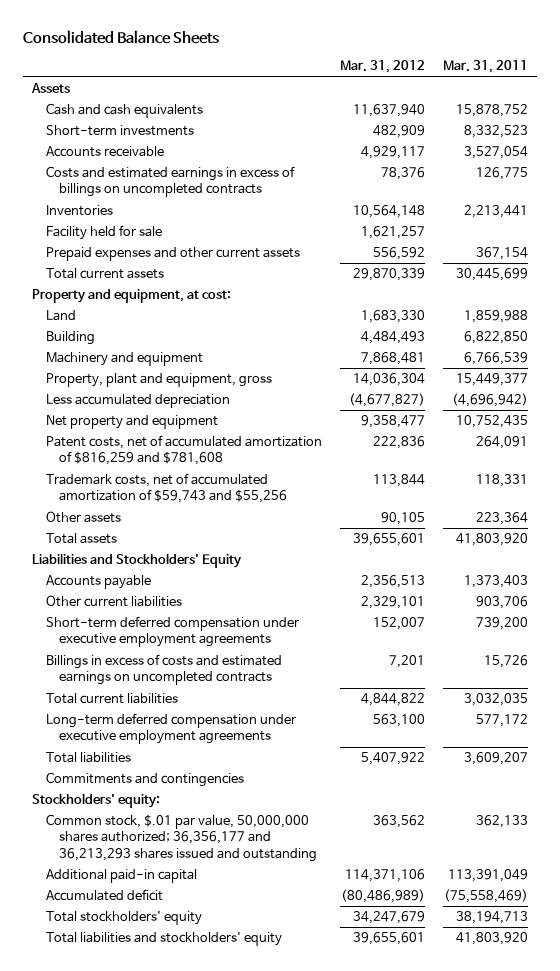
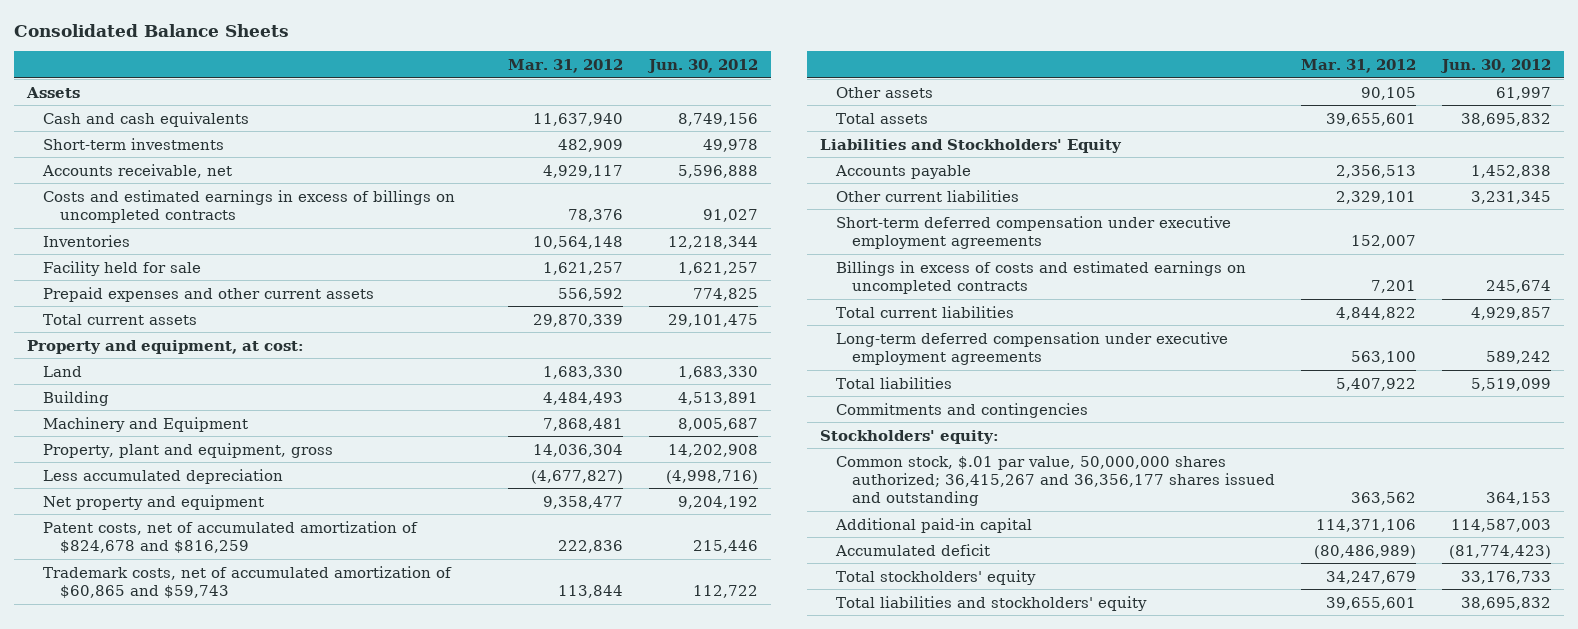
- | Mar. 31, 2012 | Mar. 31, 2011
+ | Mar. 31, 2012 | Jun. 30, 2012
- Accounts receivable | 4,929,117 | 3,527,054
+ Accounts receivable, net | 4,929,117 | 5,596,888
- Machinery and equipment | 7,868,481 | 6,766,539
+ Machinery and Equipment | 7,868,481 | 8,005,687
- Patent costs, net of accumulated amortization of $816,259 and $781,608 | 222,836 | 264,091
- Trademark costs, net of accumulated amortization of $59,743 and $55,256 | 113,844 | 118,331
+ Patent costs, net of accumulated amortization of $824,678 and $816,259 | 222,836 | 215,446
+ Trademark costs, net of accumulated amortization of $60,865 and $59,743 | 113,844 | 112,722
- Common stock, $.01 par value, 50,000,000 shares authorized; 36,356,177 and 36,213,293 shares issued and outstanding | 363,562 | 362,133
+ Common stock, $.01 par value, 50,000,000 shares authorized; 36,415,267 and 36,356,177 shares issued and outstanding | 363,562 | 364,153

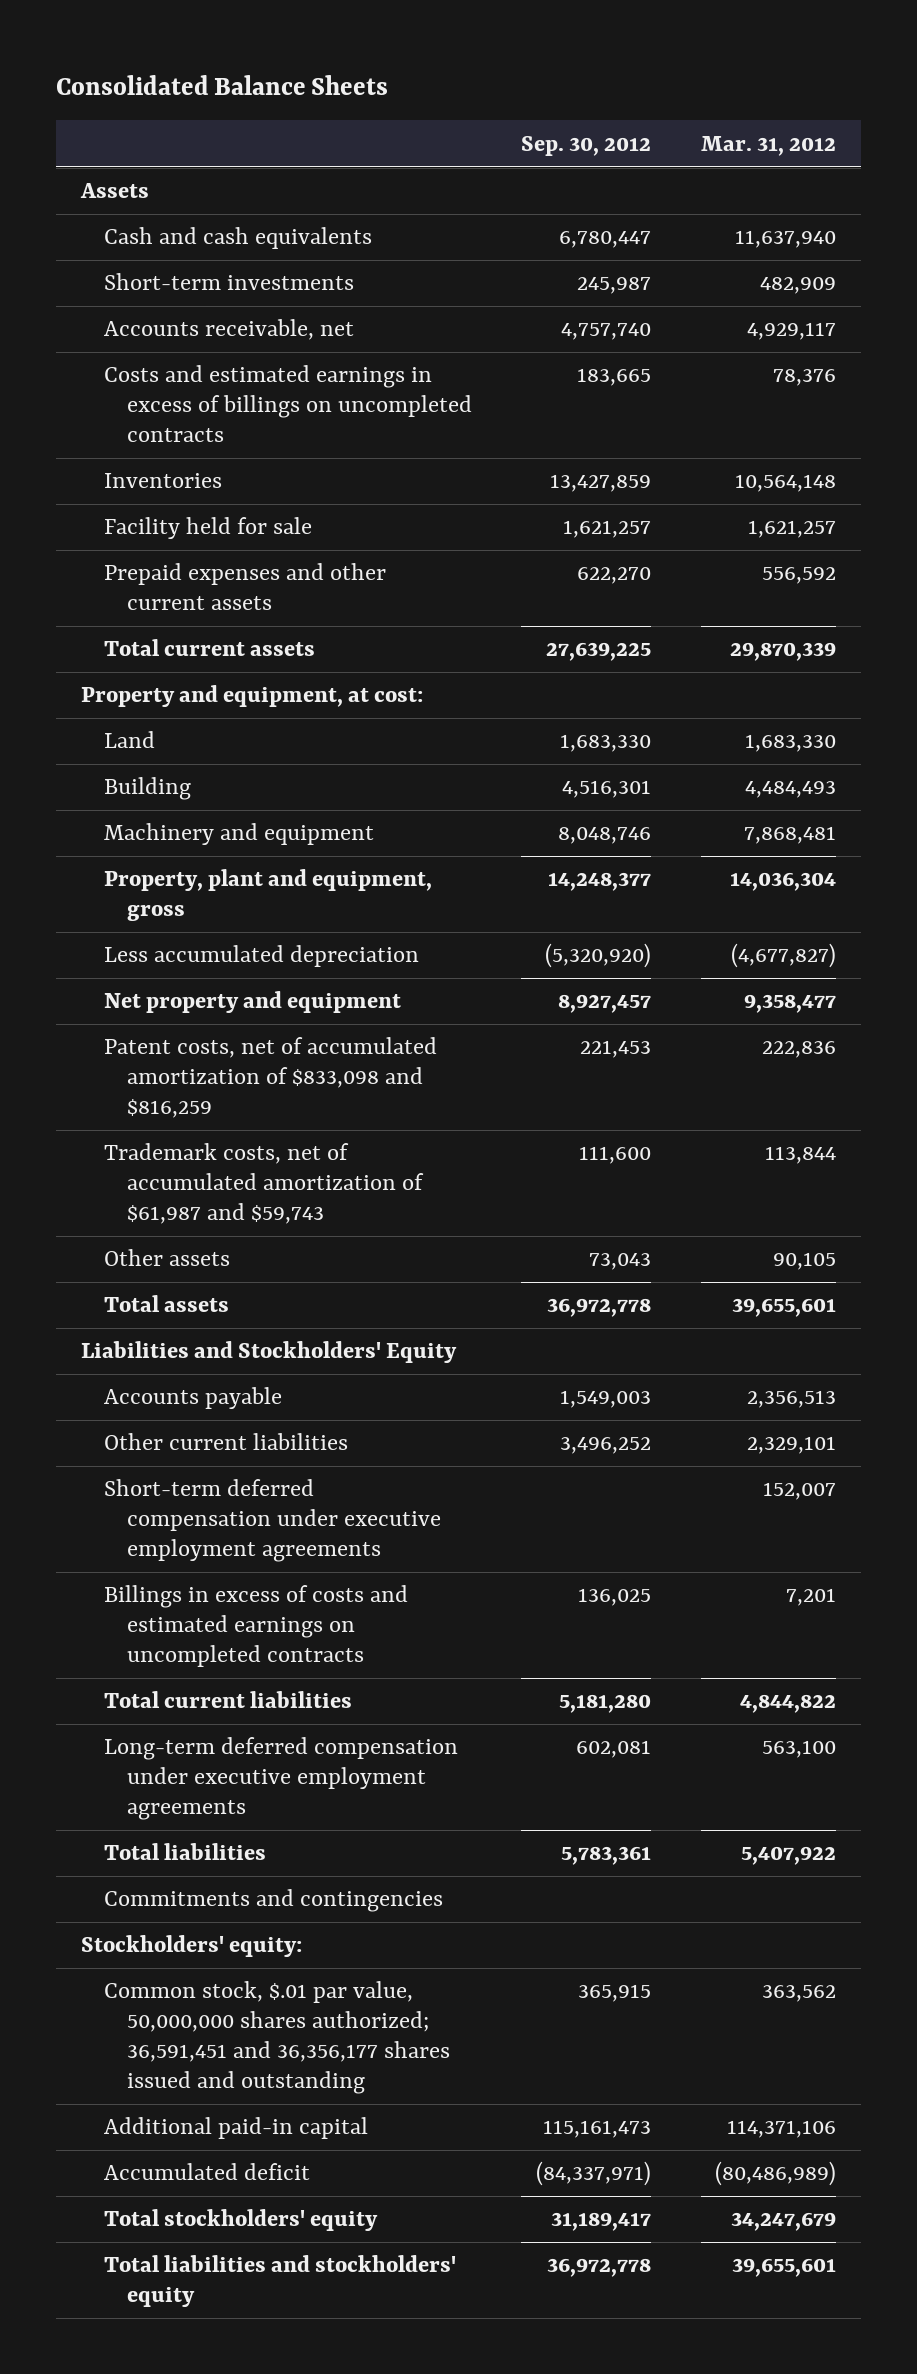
- | Mar. 31, 2012 | Jun. 30, 2012
+ | Sep. 30, 2012 | Mar. 31, 2012
- Machinery and Equipment | 7,868,481 | 8,005,687
+ Machinery and equipment | 8,048,746 | 7,868,481
- Patent costs, net of accumulated amortization of $824,678 and $816,259 | 222,836 | 215,446
- Trademark costs, net of accumulated amortization of $60,865 and $59,743 | 113,844 | 112,722
+ Patent costs, net of accumulated amortization of $833,098 and $816,259 | 221,453 | 222,836
+ Trademark costs, net of accumulated amortization of $61,987 and $59,743 | 111,600 | 113,844
- Common stock, $.01 par value, 50,000,000 shares authorized; 36,415,267 and 36,356,177 shares issued and outstanding | 363,562 | 364,153
+ Common stock, $.01 par value, 50,000,000 shares authorized; 36,591,451 and 36,356,177 shares issued and outstanding | 365,915 | 363,562

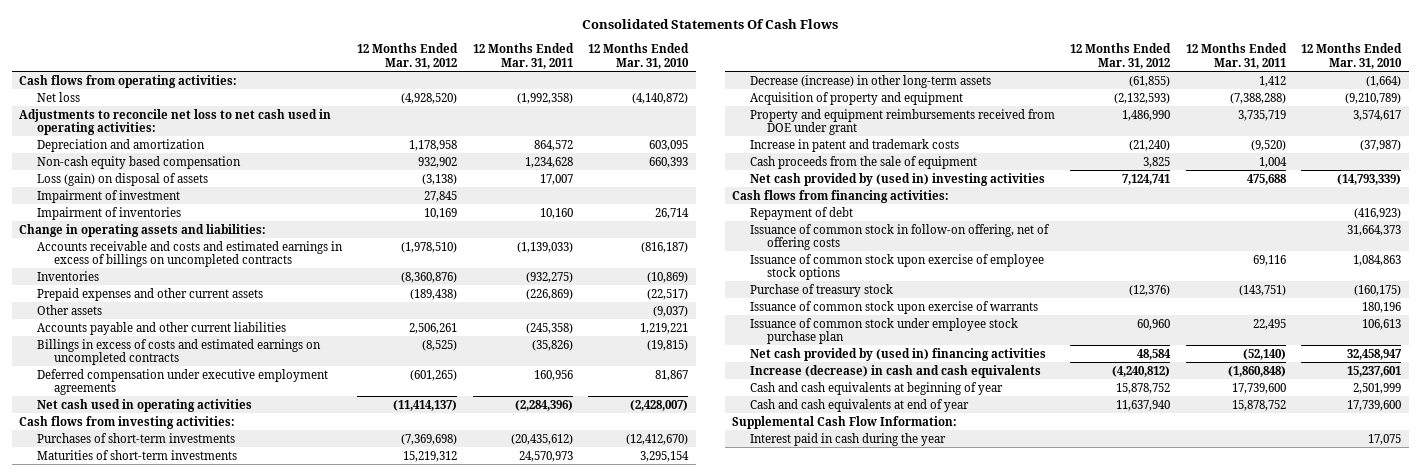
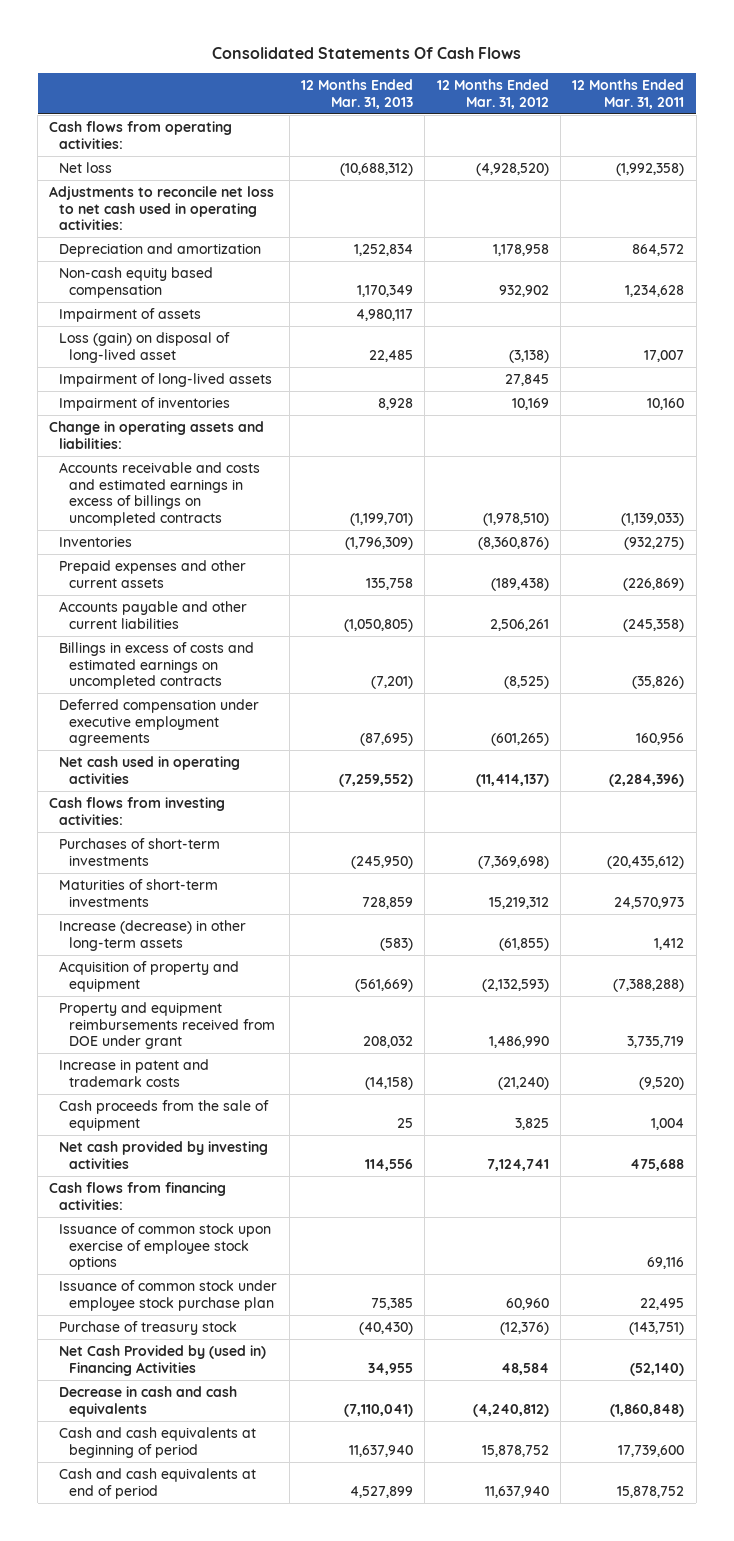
- | 12 Months Ended Mar. 31, 2012 | 12 Months Ended Mar. 31, 2011 | 12 Months Ended Mar. 31, 2010
+ | 12 Months Ended Mar. 31, 2013 | 12 Months Ended Mar. 31, 2012 | 12 Months Ended Mar. 31, 2011
- Loss (gain) on disposal of assets | (3,138) | 17,007 |
- Impairment of investment | 27,845 | |
+ Impairment of assets | 4,980,117 | |
+ Loss (gain) on disposal of long-lived asset | 22,485 | (3,138) | 17,007
+ Impairment of long-lived assets | | 27,845 |
- Other assets | | | (9,037)
- Decrease (increase) in other long-term assets | (61,855) | 1,412 | (1,664)
+ Increase (decrease) in other long-term assets | (583) | (61,855) | 1,412
- Net cash provided by (used in) investing activities | 7,124,741 | 475,688 | (14,793,339)
+ Net cash provided by investing activities | 114,556 | 7,124,741 | 475,688
- Repayment of debt | | | (416,923)
- Issuance of common stock in follow-on offering, net of offering costs | | | 31,664,373
- Issuance of common stock upon exercise of warrants | | | 180,196
- Net cash provided by (used in) financing activities | 48,584 | (52,140) | 32,458,947
- Increase (decrease) in cash and cash equivalents | (4,240,812) | (1,860,848) | 15,237,601
- Cash and cash equivalents at beginning of year | 15,878,752 | 17,739,600 | 2,501,999
- Cash and cash equivalents at end of year | 11,637,940 | 15,878,752 | 17,739,600
- Supplemental Cash Flow Information:
- Interest paid in cash during the year | | | 17,075
moved down: Purchase of treasury stock | (40,430) | (12,376) | (143,751)
+ Net Cash Provided by (used in) Financing Activities | 34,955 | 48,584 | (52,140)
+ Decrease in cash and cash equivalents | (7,110,041) | (4,240,812) | (1,860,848)
+ Cash and cash equivalents at beginning of period | 11,637,940 | 15,878,752 | 17,739,600
+ Cash and cash equivalents at end of period | 4,527,899 | 11,637,940 | 15,878,752

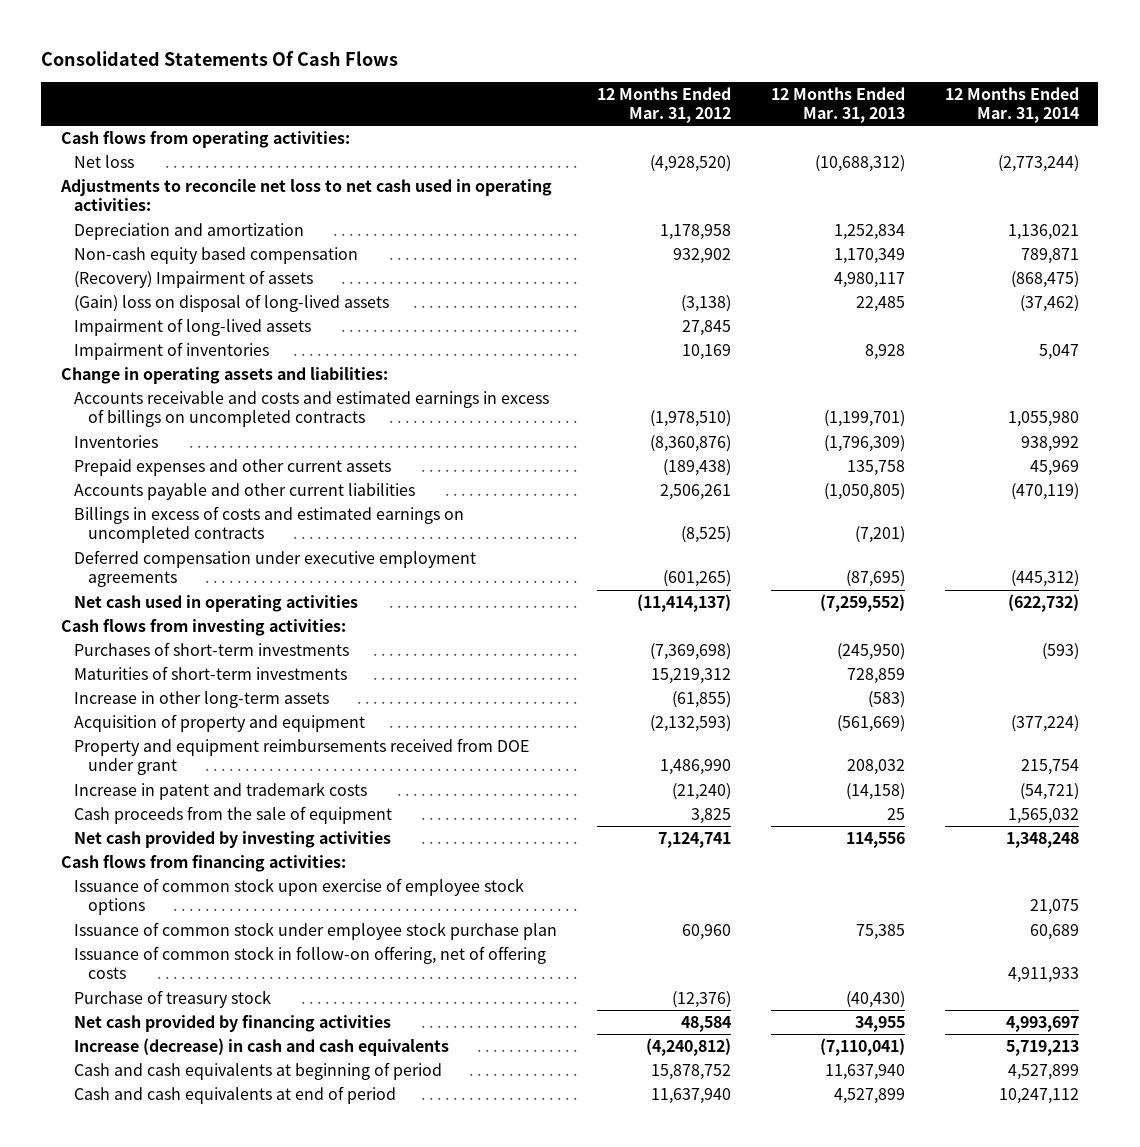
- | 12 Months Ended Mar. 31, 2013 | 12 Months Ended Mar. 31, 2012 | 12 Months Ended Mar. 31, 2011
+ | 12 Months Ended Mar. 31, 2012 | 12 Months Ended Mar. 31, 2013 | 12 Months Ended Mar. 31, 2014
- Impairment of assets | 4,980,117 | |
- Loss (gain) on disposal of long-lived asset | 22,485 | (3,138) | 17,007
+ (Recovery) Impairment of assets | | 4,980,117 | (868,475)
+ (Gain) loss on disposal of long-lived assets | (3,138) | 22,485 | (37,462)
- Increase (decrease) in other long-term assets | (583) | (61,855) | 1,412
+ Increase in other long-term assets | (61,855) | (583) |
+ Issuance of common stock in follow-on offering, net of offering costs | | | 4,911,933
- Net Cash Provided by (used in) Financing Activities | 34,955 | 48,584 | (52,140)
- Decrease in cash and cash equivalents | (7,110,041) | (4,240,812) | (1,860,848)
+ Net cash provided by financing activities | 48,584 | 34,955 | 4,993,697
+ Increase (decrease) in cash and cash equivalents | (4,240,812) | (7,110,041) | 5,719,213

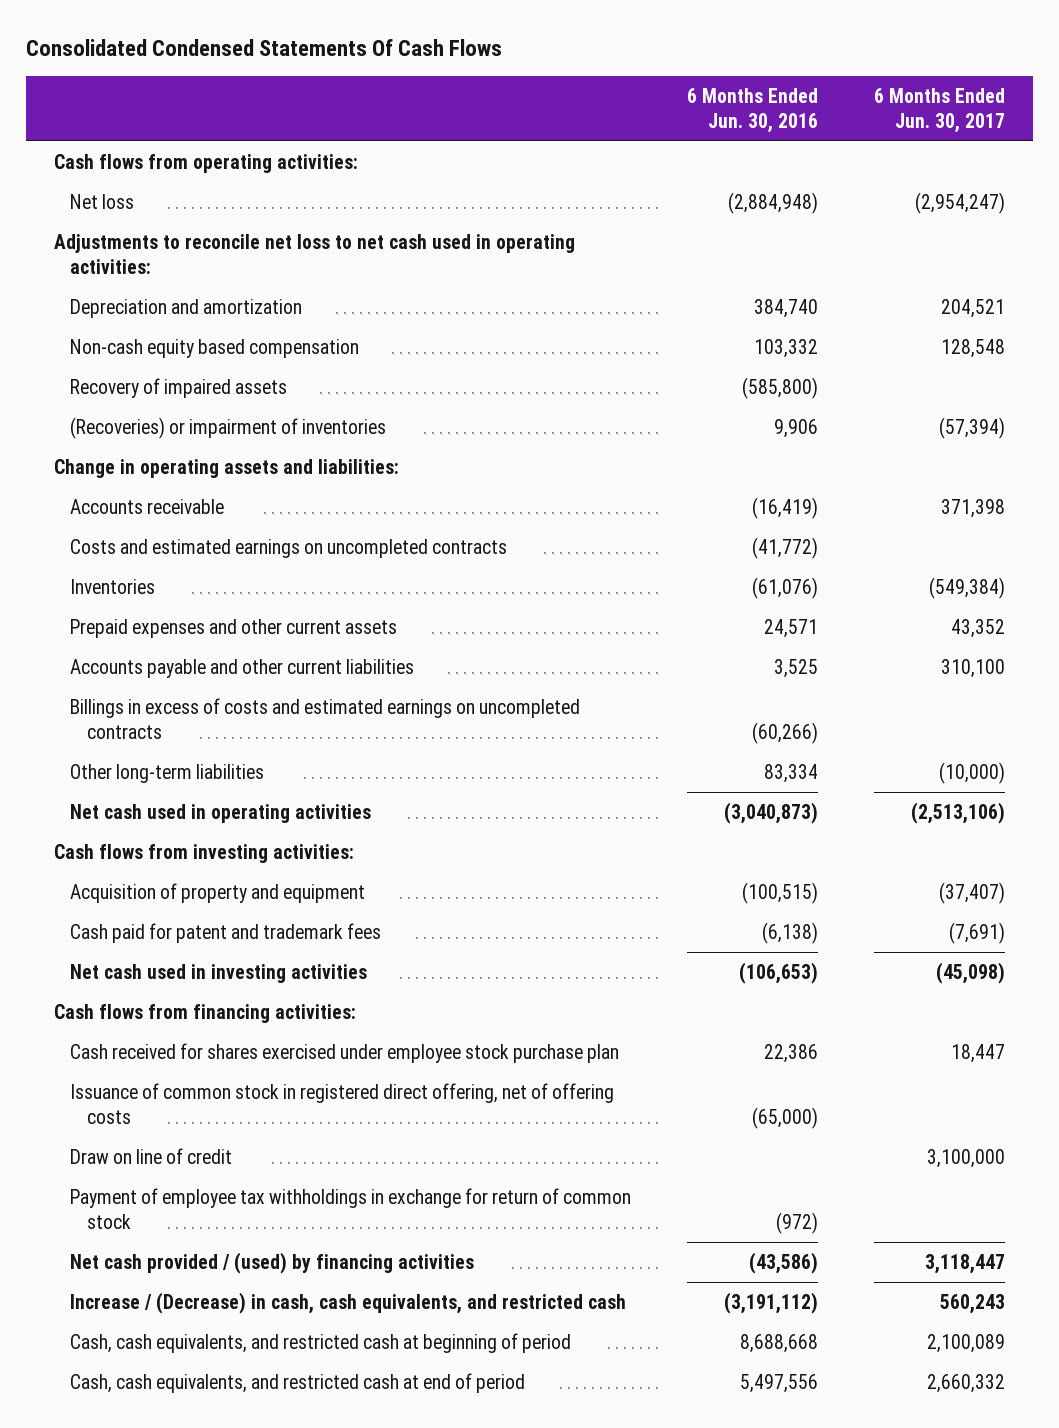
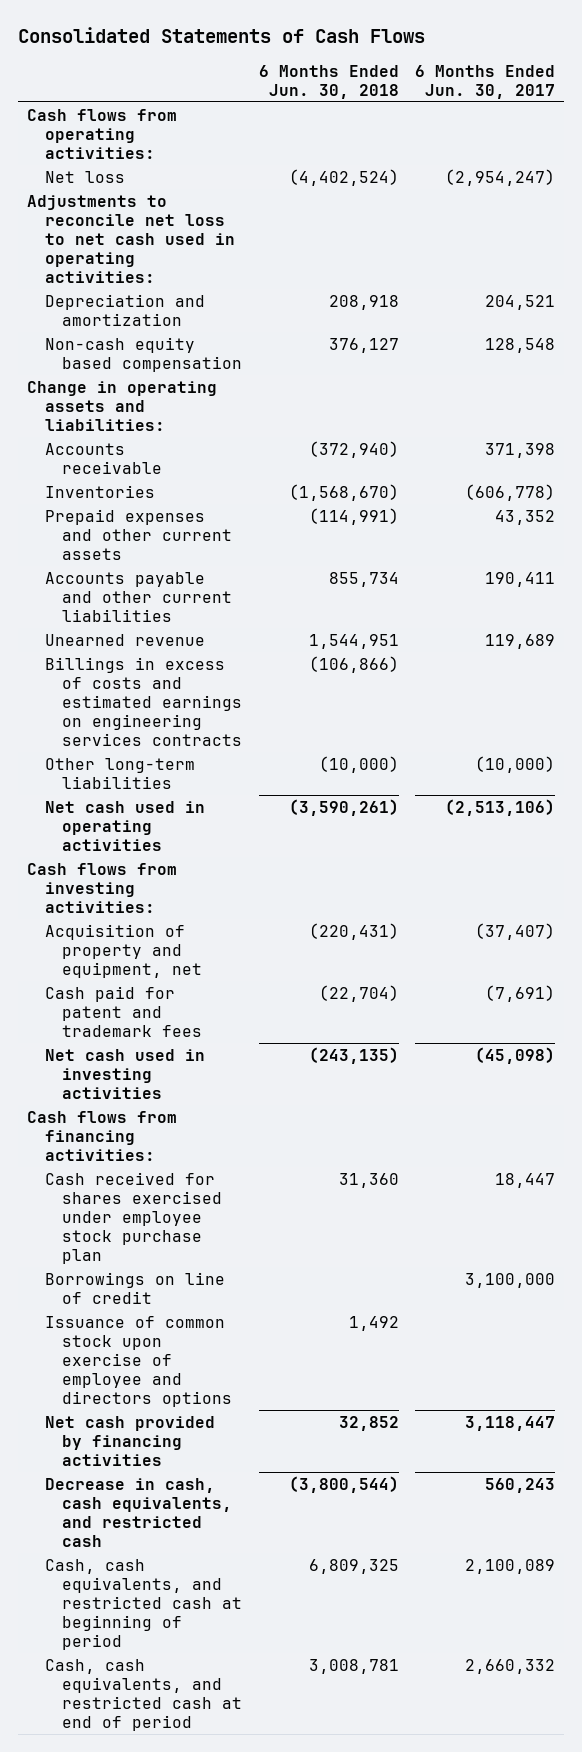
- Consolidated Condensed Statements Of Cash Flows
+ Consolidated Statements of Cash Flows
- | 6 Months Ended Jun. 30, 2016 | 6 Months Ended Jun. 30, 2017
+ | 6 Months Ended Jun. 30, 2018 | 6 Months Ended Jun. 30, 2017
- Recovery of impaired assets | (585,800) |
- (Recoveries) or impairment of inventories | 9,906 | (57,394)
- Costs and estimated earnings on uncompleted contracts | (41,772) |
- Inventories | (61,076) | (549,384)
+ Inventories | (1,568,670) | (606,778)
- Accounts payable and other current liabilities | 3,525 | 310,100
- Billings in excess of costs and estimated earnings on uncompleted contracts | (60,266) |
+ Accounts payable and other current liabilities | 855,734 | 190,411
+ Unearned revenue | 1,544,951 | 119,689
+ Billings in excess of costs and estimated earnings on engineering services contracts | (106,866) |
- Acquisition of property and equipment | (100,515) | (37,407)
+ Acquisition of property and equipment, net | (220,431) | (37,407)
- Issuance of common stock in registered direct offering, net of offering costs | (65,000) |
- Draw on line of credit | | 3,100,000
- Payment of employee tax withholdings in exchange for return of common stock | (972) |
- Net cash provided / (used) by financing activities | (43,586) | 3,118,447
- Increase / (Decrease) in cash, cash equivalents, and restricted cash | (3,191,112) | 560,243
+ Borrowings on line of credit | | 3,100,000
+ Issuance of common stock upon exercise of employee and directors options | 1,492 |
+ Net cash provided by financing activities | 32,852 | 3,118,447
+ Decrease in cash, cash equivalents, and restricted cash | (3,800,544) | 560,243

